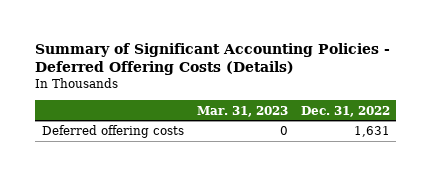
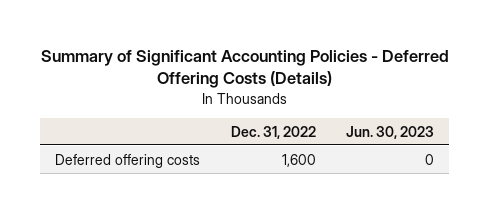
- | Mar. 31, 2023 | Dec. 31, 2022
+ | Dec. 31, 2022 | Jun. 30, 2023
- Deferred offering costs | 0 | 1,631
+ Deferred offering costs | 1,600 | 0

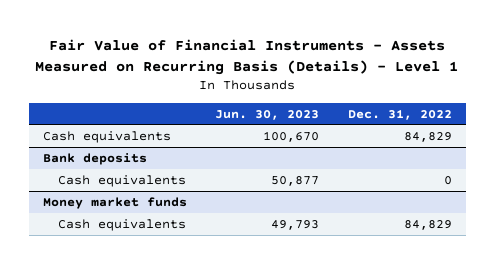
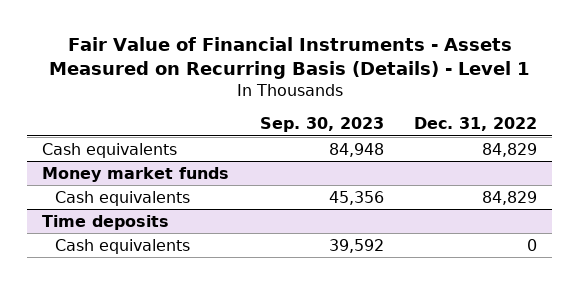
- | Jun. 30, 2023 | Dec. 31, 2022
+ | Sep. 30, 2023 | Dec. 31, 2022
- Bank deposits
- Cash equivalents | 50,877 | 0
+ Time deposits
+ Cash equivalents | 39,592 | 0

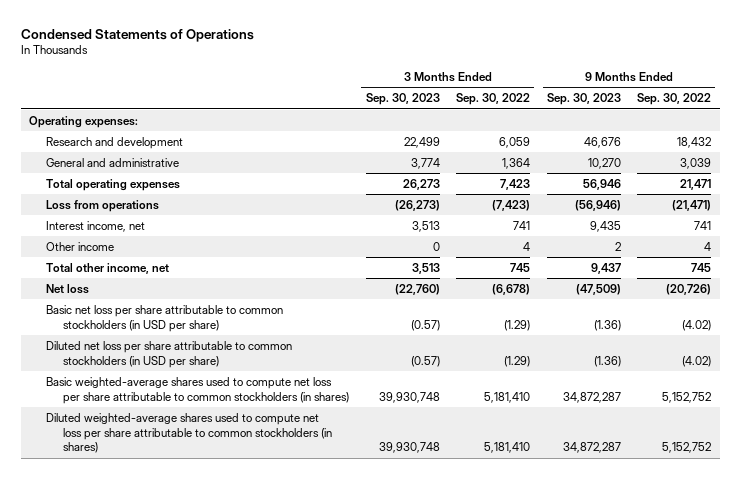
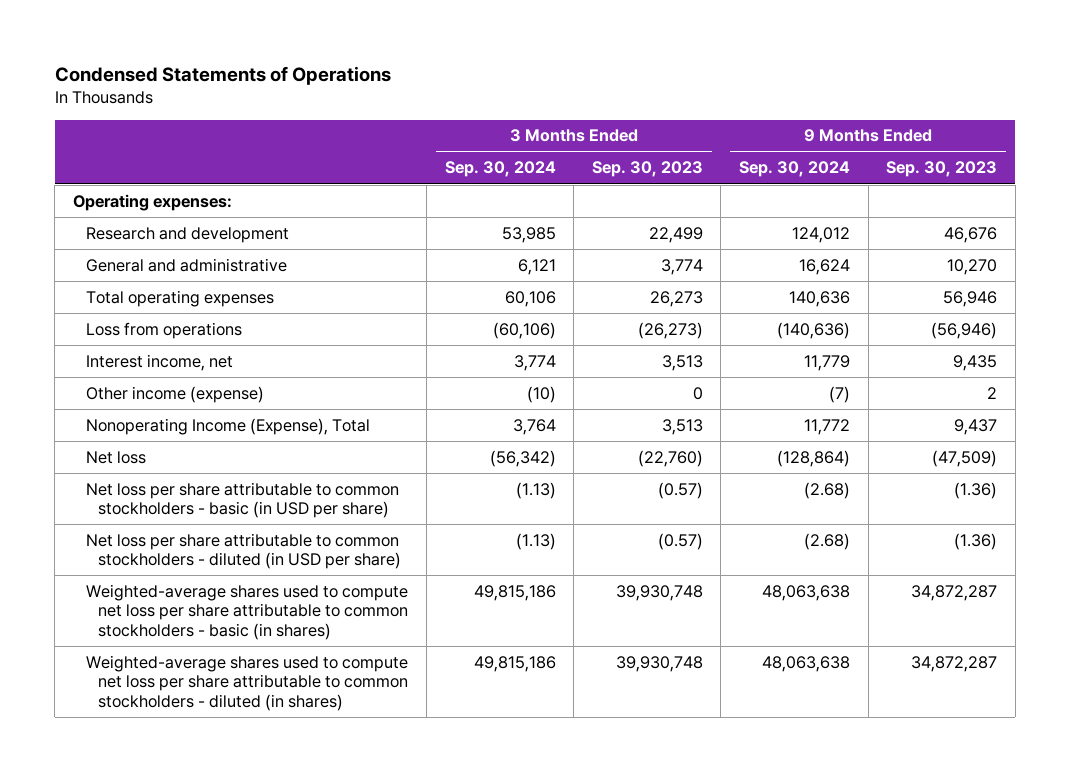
- | 3 Months Ended Sep. 30, 2023 | 3 Months Ended Sep. 30, 2022 | 9 Months Ended Sep. 30, 2023 | 9 Months Ended Sep. 30, 2022
+ | 3 Months Ended Sep. 30, 2024 | 3 Months Ended Sep. 30, 2023 | 9 Months Ended Sep. 30, 2024 | 9 Months Ended Sep. 30, 2023
- Other income | 0 | 4 | 2 | 4
- Total other income, net | 3,513 | 745 | 9,437 | 745
+ Other income (expense) | (10) | 0 | (7) | 2
+ Nonoperating Income (Expense), Total | 3,764 | 3,513 | 11,772 | 9,437
- Basic net loss per share attributable to common stockholders (in USD per share) | (0.57) | (1.29) | (1.36) | (4.02)
- Diluted net loss per share attributable to common stockholders (in USD per share) | (0.57) | (1.29) | (1.36) | (4.02)
- Basic weighted-average shares used to compute net loss per share attributable to common stockholders (in shares) | 39,930,748 | 5,181,410 | 34,872,287 | 5,152,752
- Diluted weighted-average shares used to compute net loss per share attributable to common stockholders (in shares) | 39,930,748 | 5,181,410 | 34,872,287 | 5,152,752
+ Net loss per share attributable to common stockholders - basic (in USD per share) | (1.13) | (0.57) | (2.68) | (1.36)
+ Net loss per share attributable to common stockholders - diluted (in USD per share) | (1.13) | (0.57) | (2.68) | (1.36)
+ Weighted-average shares used to compute net loss per share attributable to common stockholders - basic (in shares) | 49,815,186 | 39,930,748 | 48,063,638 | 34,872,287
+ Weighted-average shares used to compute net loss per share attributable to common stockholders - diluted (in shares) | 49,815,186 | 39,930,748 | 48,063,638 | 34,872,287

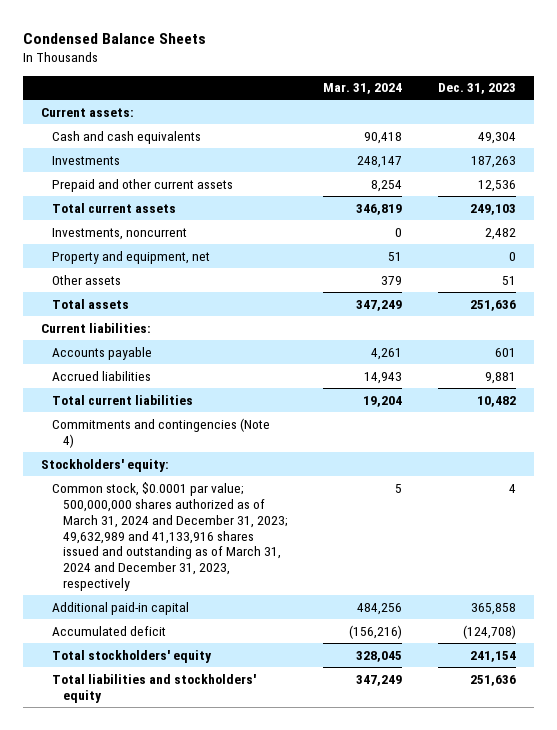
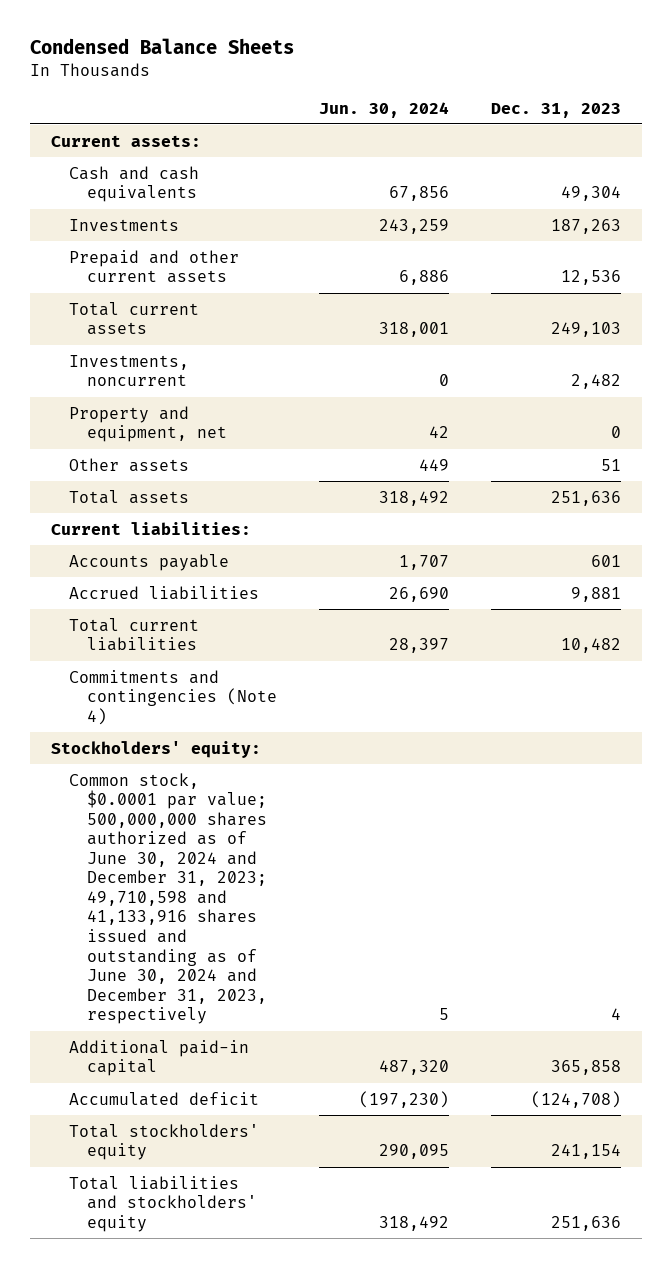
- | Mar. 31, 2024 | Dec. 31, 2023
+ | Jun. 30, 2024 | Dec. 31, 2023
- Common stock, $0.0001 par value; 500,000,000 shares authorized as of March 31, 2024 and December 31, 2023; 49,632,989 and 41,133,916 shares issued and outstanding as of March 31, 2024 and December 31, 2023, respectively | 5 | 4
+ Common stock, $0.0001 par value; 500,000,000 shares authorized as of June 30, 2024 and December 31, 2023; 49,710,598 and 41,133,916 shares issued and outstanding as of June 30, 2024 and December 31, 2023, respectively | 5 | 4

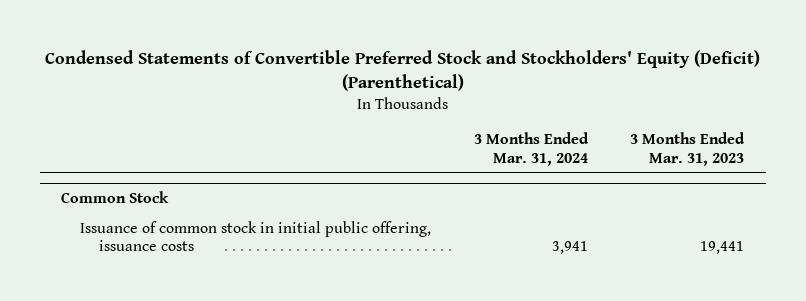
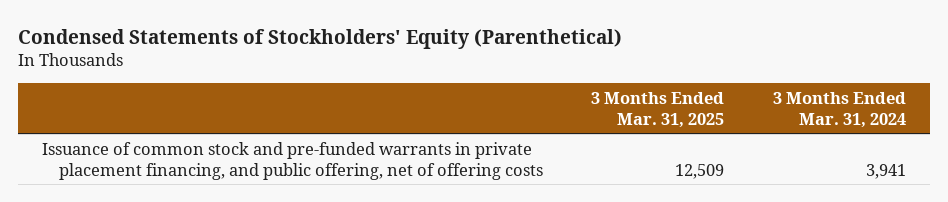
- Condensed Statements of Convertible Preferred Stock and Stockholders' Equity (Deficit) (Parenthetical)
+ Condensed Statements of Stockholders' Equity (Parenthetical)
- | 3 Months Ended Mar. 31, 2024 | 3 Months Ended Mar. 31, 2023
+ | 3 Months Ended Mar. 31, 2025 | 3 Months Ended Mar. 31, 2024
- Common Stock
- Issuance of common stock in initial public offering, issuance costs | 3,941 | 19,441
+ Issuance of common stock and pre-funded warrants in private placement financing, and public offering, net of offering costs | 12,509 | 3,941

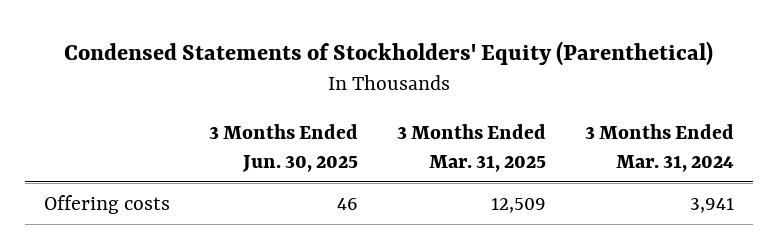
- | 3 Months Ended Mar. 31, 2025 | 3 Months Ended Mar. 31, 2024
+ | 3 Months Ended Jun. 30, 2025 | 3 Months Ended Mar. 31, 2025 | 3 Months Ended Mar. 31, 2024
- Issuance of common stock and pre-funded warrants in private placement financing, and public offering, net of offering costs | 12,509 | 3,941
+ Offering costs | 46 | 12,509 | 3,941

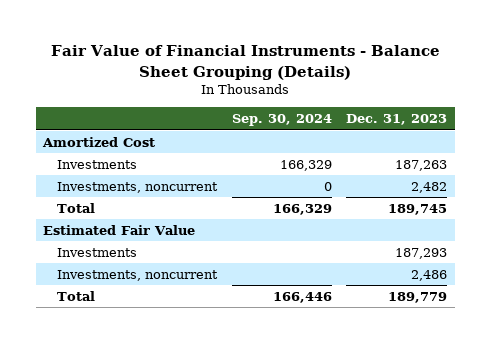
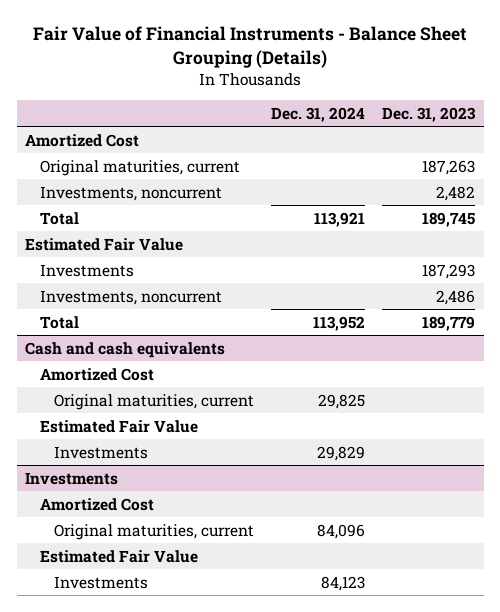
- | Sep. 30, 2024 | Dec. 31, 2023
+ | Dec. 31, 2024 | Dec. 31, 2023
- Investments | 166,329 | 187,263
+ Original maturities, current | | 187,263
+ Cash and cash equivalents
+ Amortized Cost
+ Original maturities, current | 29,825 |
+ Estimated Fair Value
+ Investments | 29,829 |
+ Investments
+ Amortized Cost
+ Original maturities, current | 84,096 |
+ Estimated Fair Value
+ Investments | 84,123 |

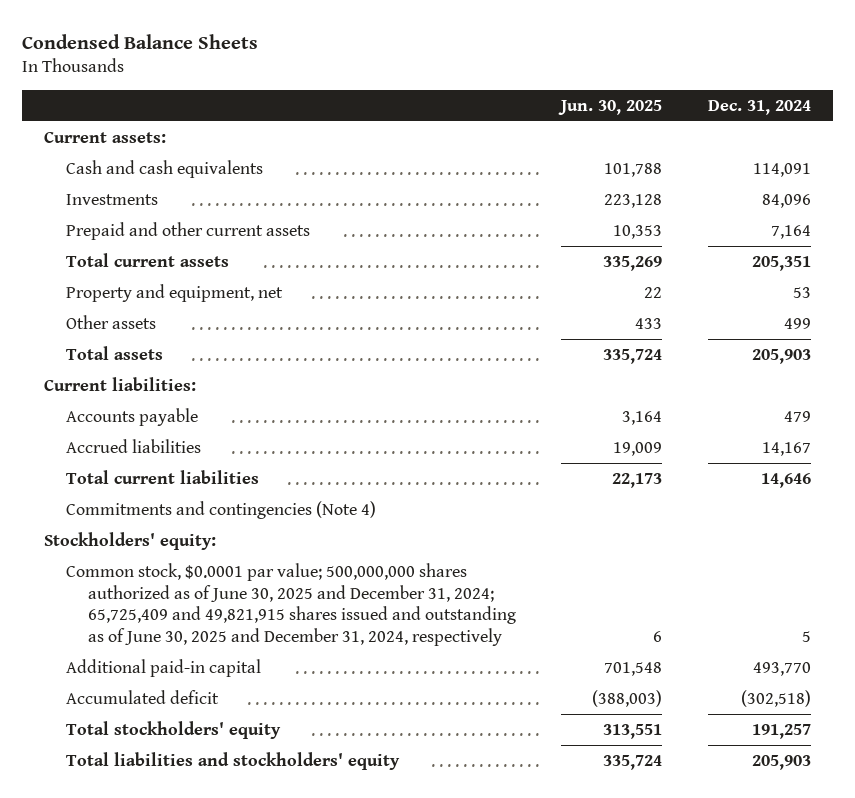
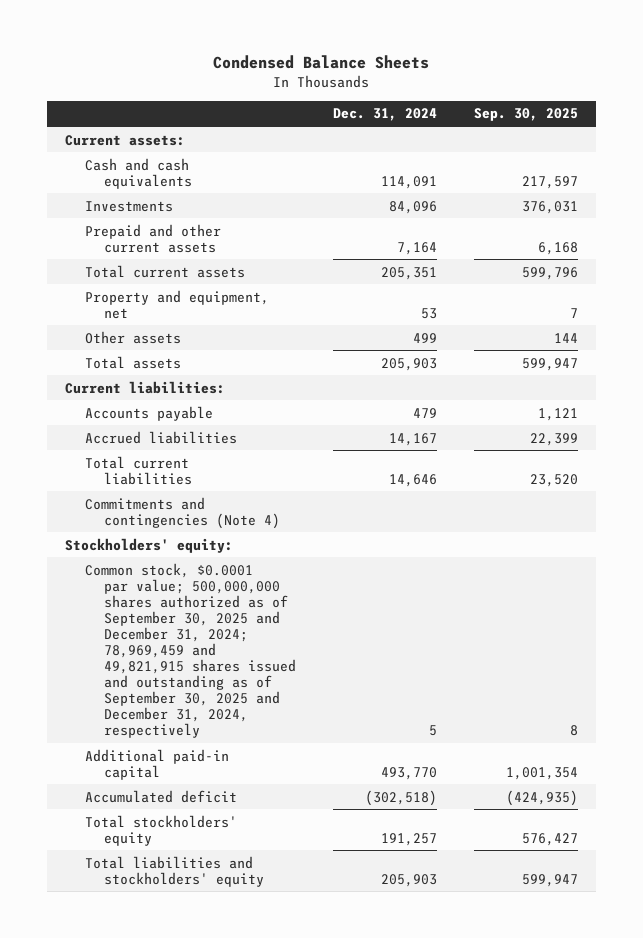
- | Jun. 30, 2025 | Dec. 31, 2024
+ | Dec. 31, 2024 | Sep. 30, 2025
- Common stock, $0.0001 par value; 500,000,000 shares authorized as of June 30, 2025 and December 31, 2024; 65,725,409 and 49,821,915 shares issued and outstanding as of June 30, 2025 and December 31, 2024, respectively | 6 | 5
+ Common stock, $0.0001 par value; 500,000,000 shares authorized as of September 30, 2025 and December 31, 2024; 78,969,459 and 49,821,915 shares issued and outstanding as of September 30, 2025 and December 31, 2024, respectively | 5 | 8

